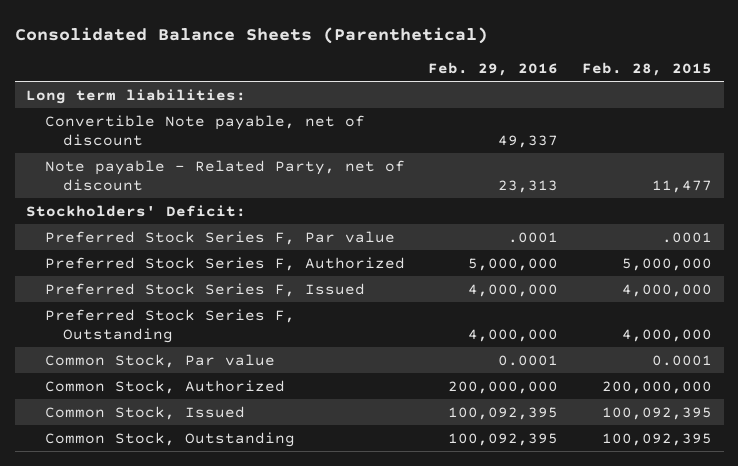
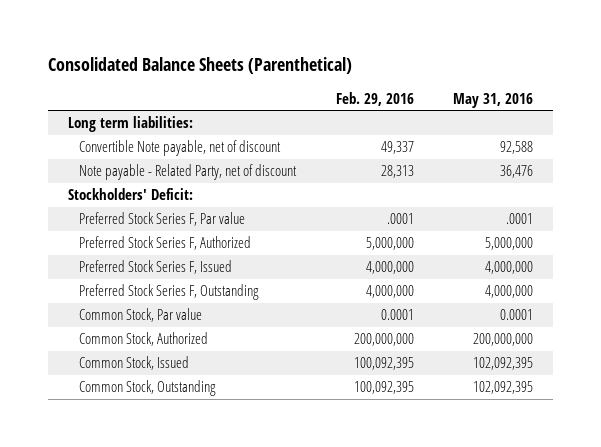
- | Feb. 29, 2016 | Feb. 28, 2015
+ | Feb. 29, 2016 | May 31, 2016
- Note payable - Related Party, net of discount | 23,313 | 11,477
+ Note payable - Related Party, net of discount | 28,313 | 36,476

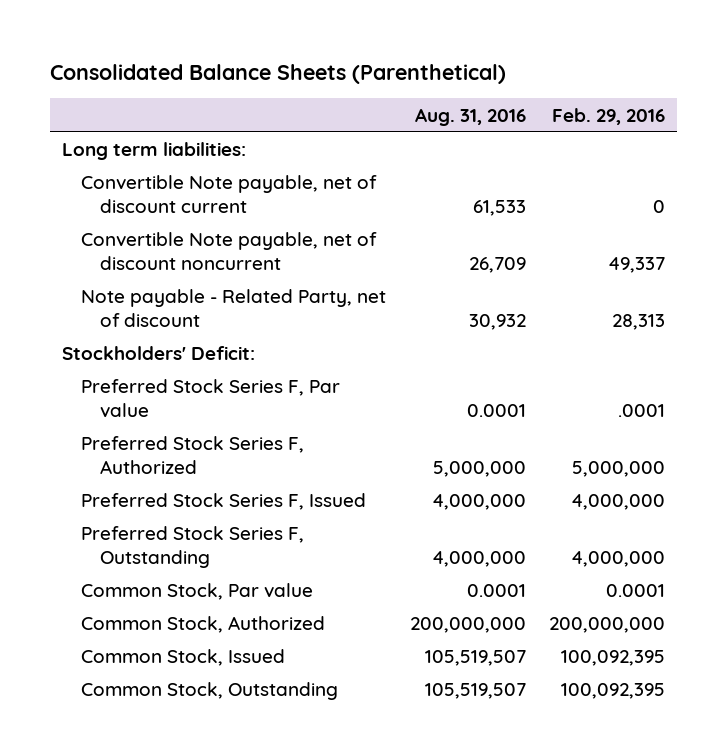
- | Feb. 29, 2016 | May 31, 2016
+ | Aug. 31, 2016 | Feb. 29, 2016
- Convertible Note payable, net of discount | 49,337 | 92,588
+ Convertible Note payable, net of discount current | 61,533 | 0
+ Convertible Note payable, net of discount noncurrent | 26,709 | 49,337

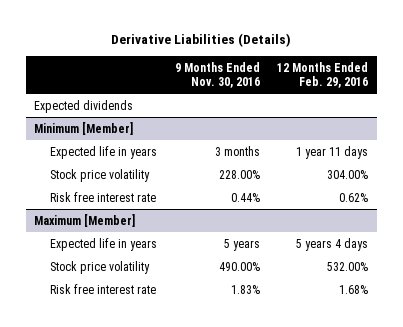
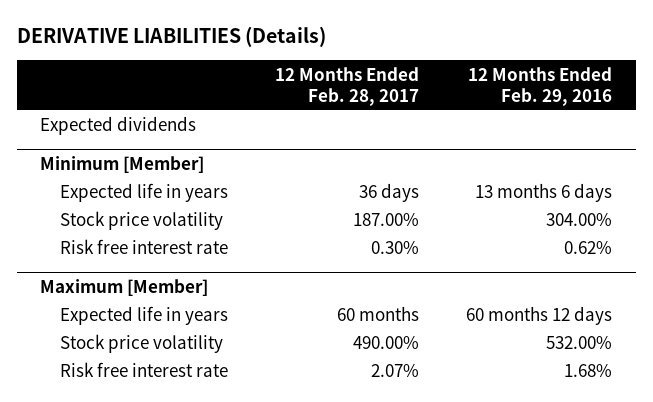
- Derivative Liabilities (Details)
+ DERIVATIVE LIABILITIES (Details)
- | 9 Months Ended Nov. 30, 2016 | 12 Months Ended Feb. 29, 2016
+ | 12 Months Ended Feb. 28, 2017 | 12 Months Ended Feb. 29, 2016
@ Minimum [Member]
- Expected life in years | 3 months | 1 year 11 days
+ Expected life in years | 36 days | 13 months 6 days
@ Maximum [Member]
- Expected life in years | 5 years | 5 years 4 days
+ Expected life in years | 60 months | 60 months 12 days

